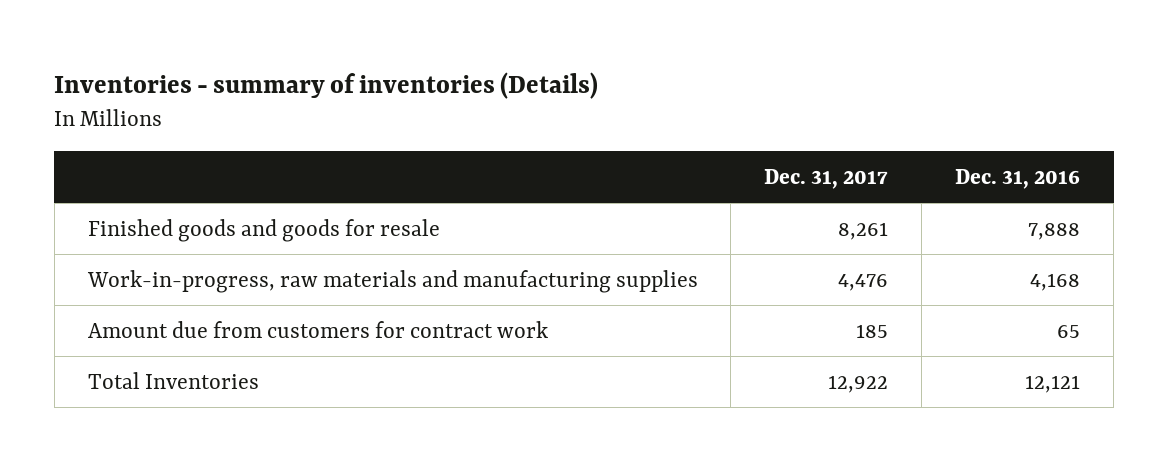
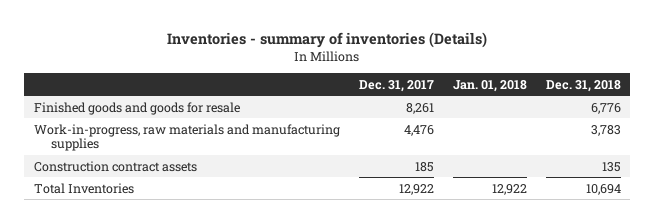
- | Dec. 31, 2017 | Dec. 31, 2016
+ | Dec. 31, 2017 | Jan. 01, 2018 | Dec. 31, 2018
- Amount due from customers for contract work | 185 | 65
+ Construction contract assets | 185 | | 135

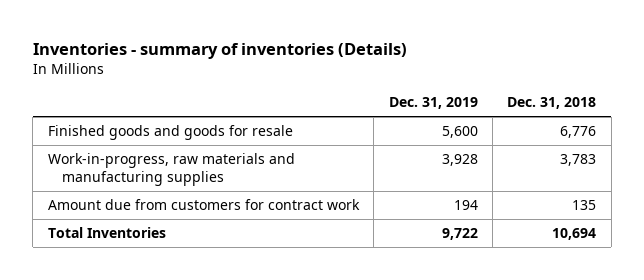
- | Dec. 31, 2017 | Jan. 01, 2018 | Dec. 31, 2018
+ | Dec. 31, 2019 | Dec. 31, 2018
- Construction contract assets | 185 | | 135
+ Amount due from customers for contract work | 194 | 135

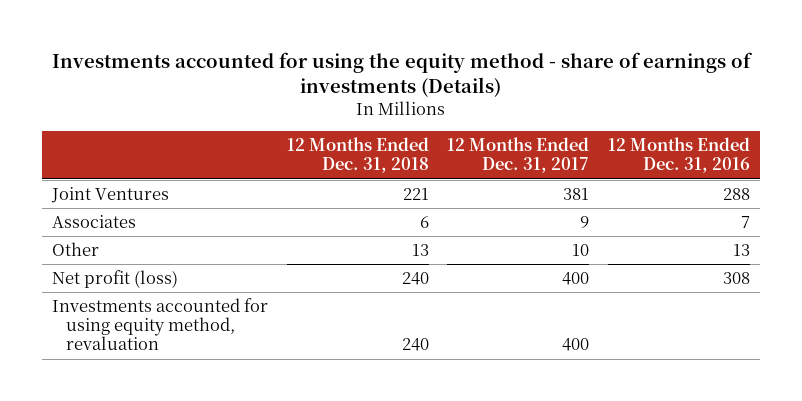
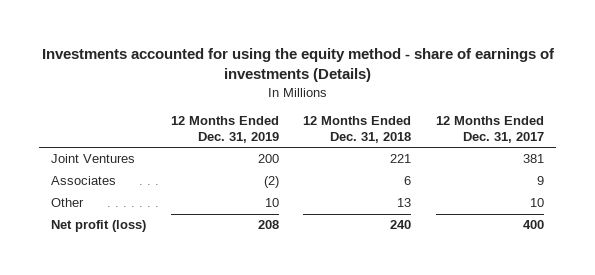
- | 12 Months Ended Dec. 31, 2018 | 12 Months Ended Dec. 31, 2017 | 12 Months Ended Dec. 31, 2016
+ | 12 Months Ended Dec. 31, 2019 | 12 Months Ended Dec. 31, 2018 | 12 Months Ended Dec. 31, 2017
- Investments accounted for using equity method, revaluation | 240 | 400 |

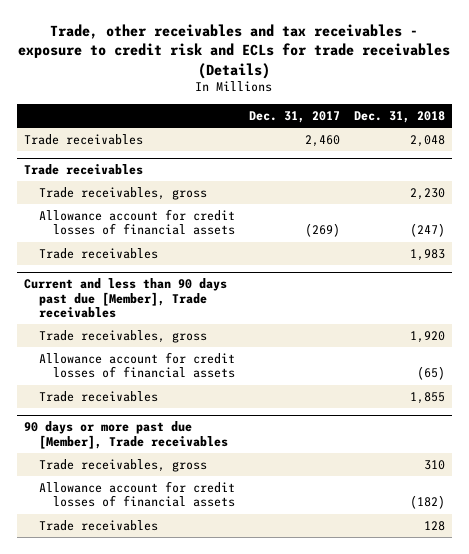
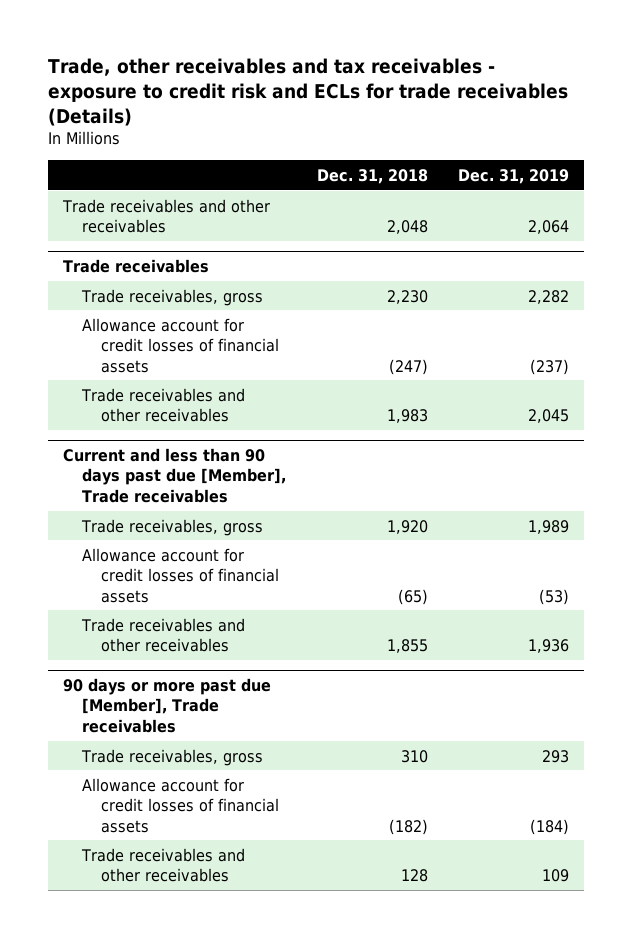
- | Dec. 31, 2017 | Dec. 31, 2018
+ | Dec. 31, 2018 | Dec. 31, 2019
- Trade receivables | 2,460 | 2,048
+ Trade receivables and other receivables | 2,048 | 2,064
@ Trade receivables
- Trade receivables | | 1,983
+ Trade receivables and other receivables | 1,983 | 2,045
@ Current and less than 90 days past due [Member], Trade receivables
- Trade receivables | | 1,855
+ Trade receivables and other receivables | 1,855 | 1,936
@ 90 days or more past due [Member], Trade receivables
- Trade receivables | | 128
+ Trade receivables and other receivables | 128 | 109

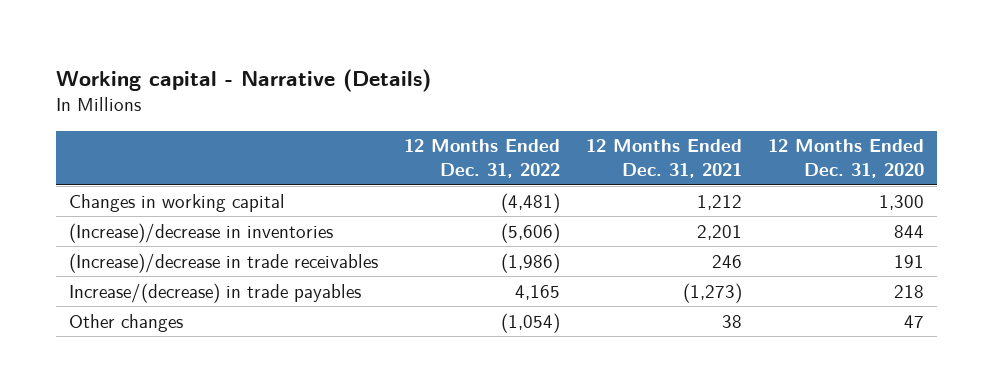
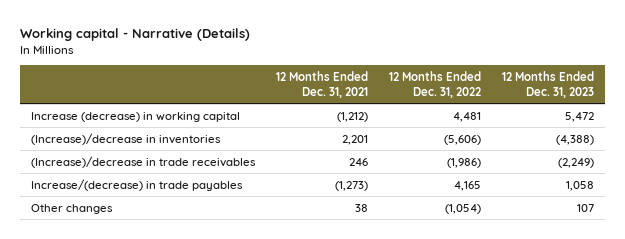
- | 12 Months Ended Dec. 31, 2022 | 12 Months Ended Dec. 31, 2021 | 12 Months Ended Dec. 31, 2020
+ | 12 Months Ended Dec. 31, 2021 | 12 Months Ended Dec. 31, 2022 | 12 Months Ended Dec. 31, 2023
- Changes in working capital | (4,481) | 1,212 | 1,300
+ Increase (decrease) in working capital | (1,212) | 4,481 | 5,472

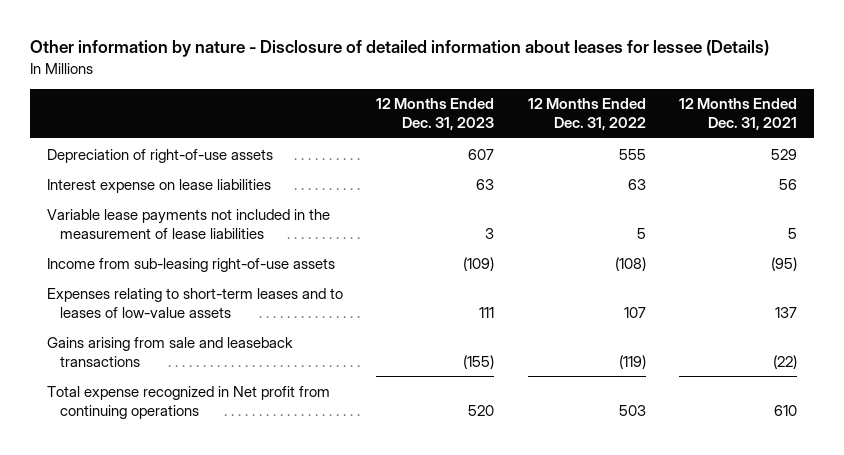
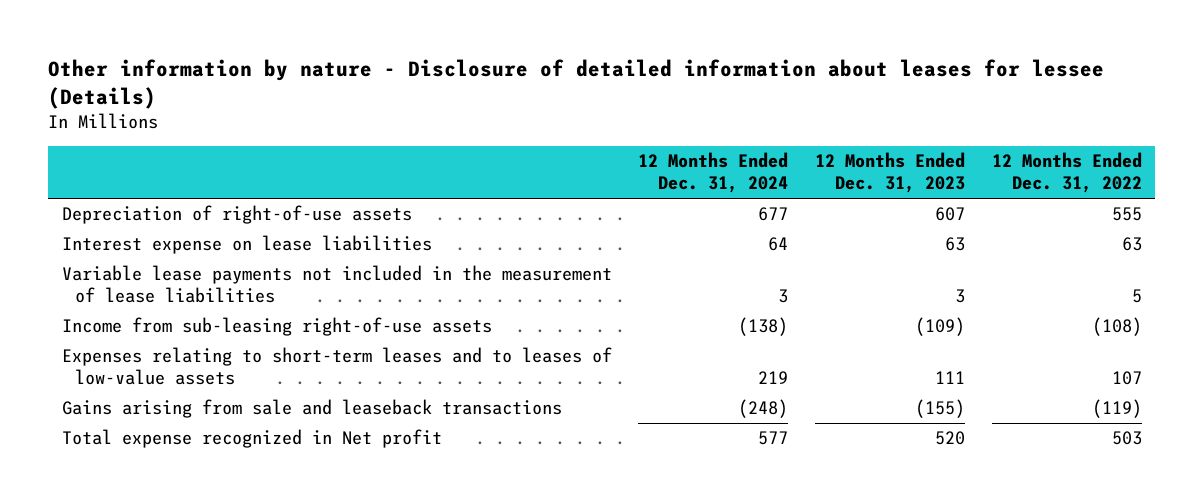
- | 12 Months Ended Dec. 31, 2023 | 12 Months Ended Dec. 31, 2022 | 12 Months Ended Dec. 31, 2021
+ | 12 Months Ended Dec. 31, 2024 | 12 Months Ended Dec. 31, 2023 | 12 Months Ended Dec. 31, 2022
- Total expense recognized in Net profit from continuing operations | 520 | 503 | 610
+ Total expense recognized in Net profit | 577 | 520 | 503

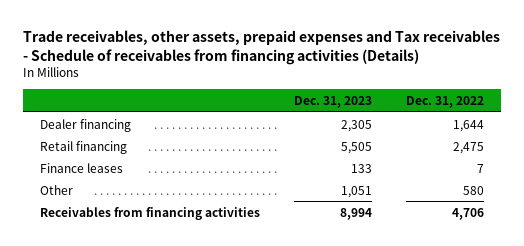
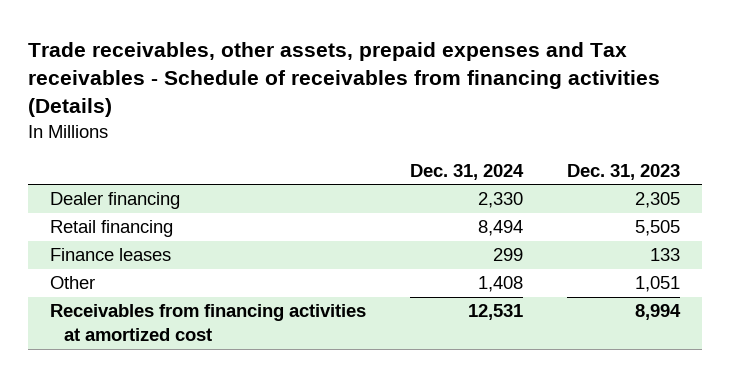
- | Dec. 31, 2023 | Dec. 31, 2022
+ | Dec. 31, 2024 | Dec. 31, 2023
- Receivables from financing activities | 8,994 | 4,706
+ Receivables from financing activities at amortized cost | 12,531 | 8,994

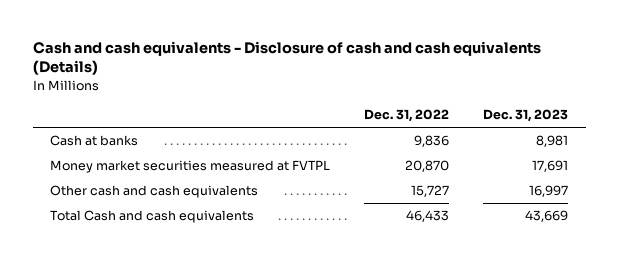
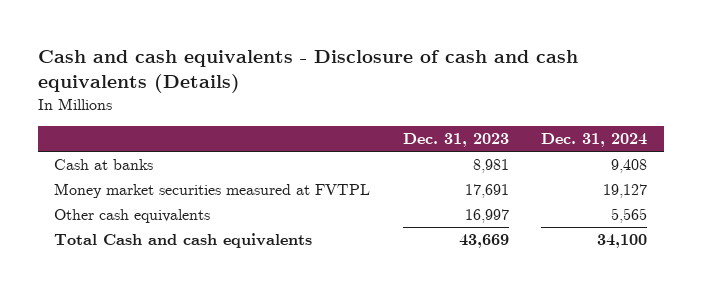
- | Dec. 31, 2022 | Dec. 31, 2023
+ | Dec. 31, 2023 | Dec. 31, 2024
- Other cash and cash equivalents | 15,727 | 16,997
+ Other cash equivalents | 16,997 | 5,565

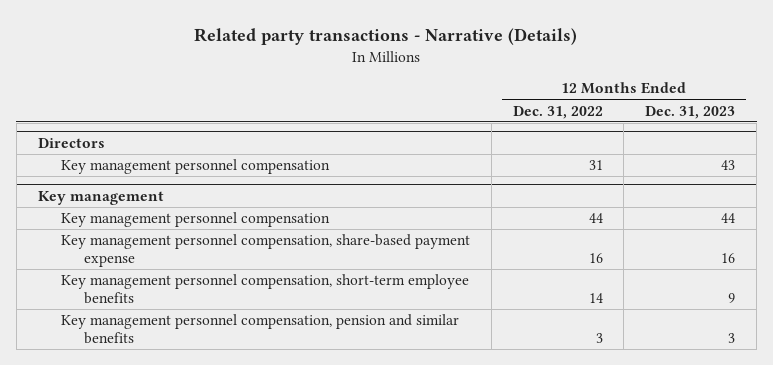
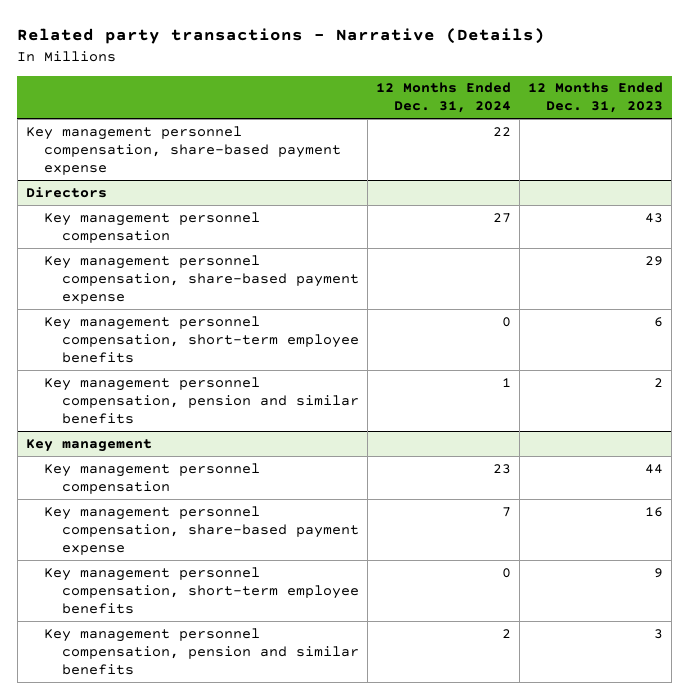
- | 12 Months Ended Dec. 31, 2022 | 12 Months Ended Dec. 31, 2023
+ | 12 Months Ended Dec. 31, 2024 | 12 Months Ended Dec. 31, 2023
+ Key management personnel compensation, share-based payment expense | 22 |
@ Directors
+ Key management personnel compensation, share-based payment expense | | 29
+ Key management personnel compensation, short-term employee benefits | 0 | 6
+ Key management personnel compensation, pension and similar benefits | 1 | 2

